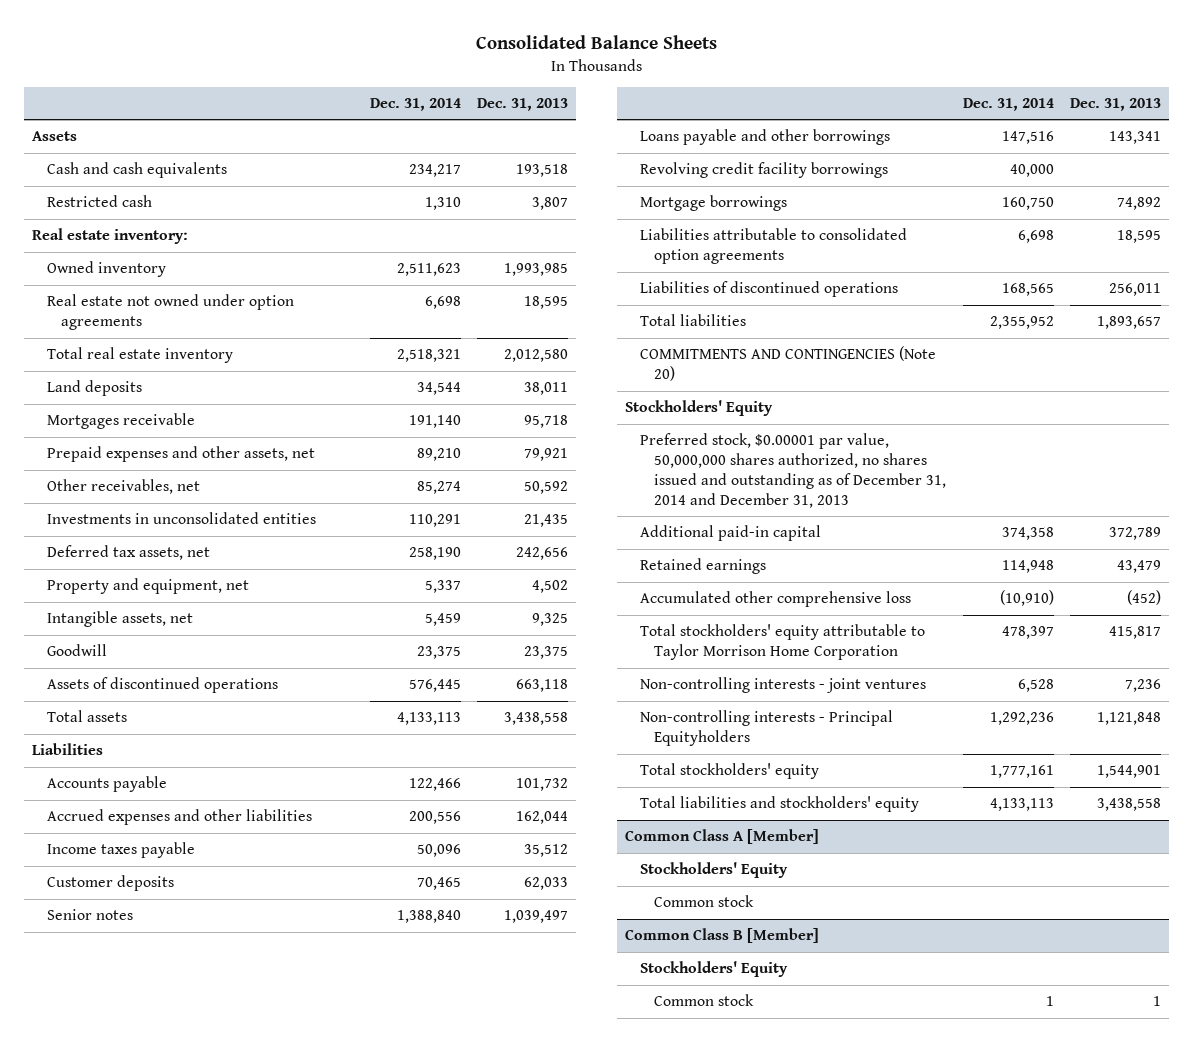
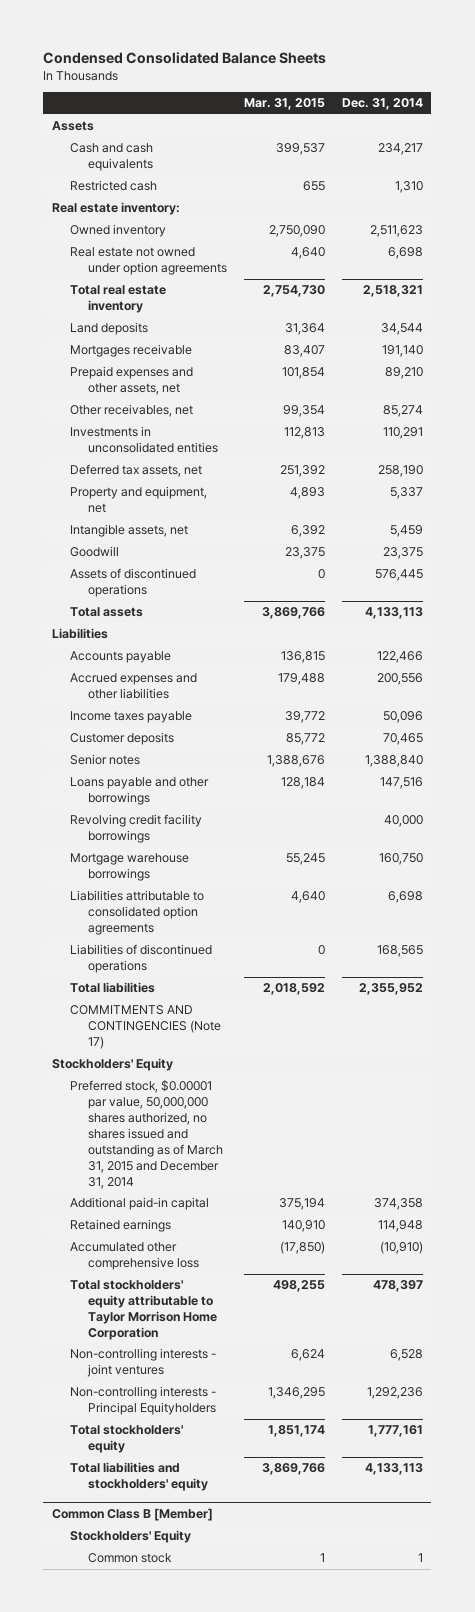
- Consolidated Balance Sheets
+ Condensed Consolidated Balance Sheets
- | Dec. 31, 2014 | Dec. 31, 2013
+ | Mar. 31, 2015 | Dec. 31, 2014
- Mortgage borrowings | 160,750 | 74,892
+ Mortgage warehouse borrowings | 55,245 | 160,750
- COMMITMENTS AND CONTINGENCIES (Note 20)
+ COMMITMENTS AND CONTINGENCIES (Note 17)
- Preferred stock, $0.00001 par value, 50,000,000 shares authorized, no shares issued and outstanding as of December 31, 2014 and December 31, 2013
+ Preferred stock, $0.00001 par value, 50,000,000 shares authorized, no shares issued and outstanding as of March 31, 2015 and December 31, 2014
- Common Class A [Member]
- Stockholders' Equity
- Common stock

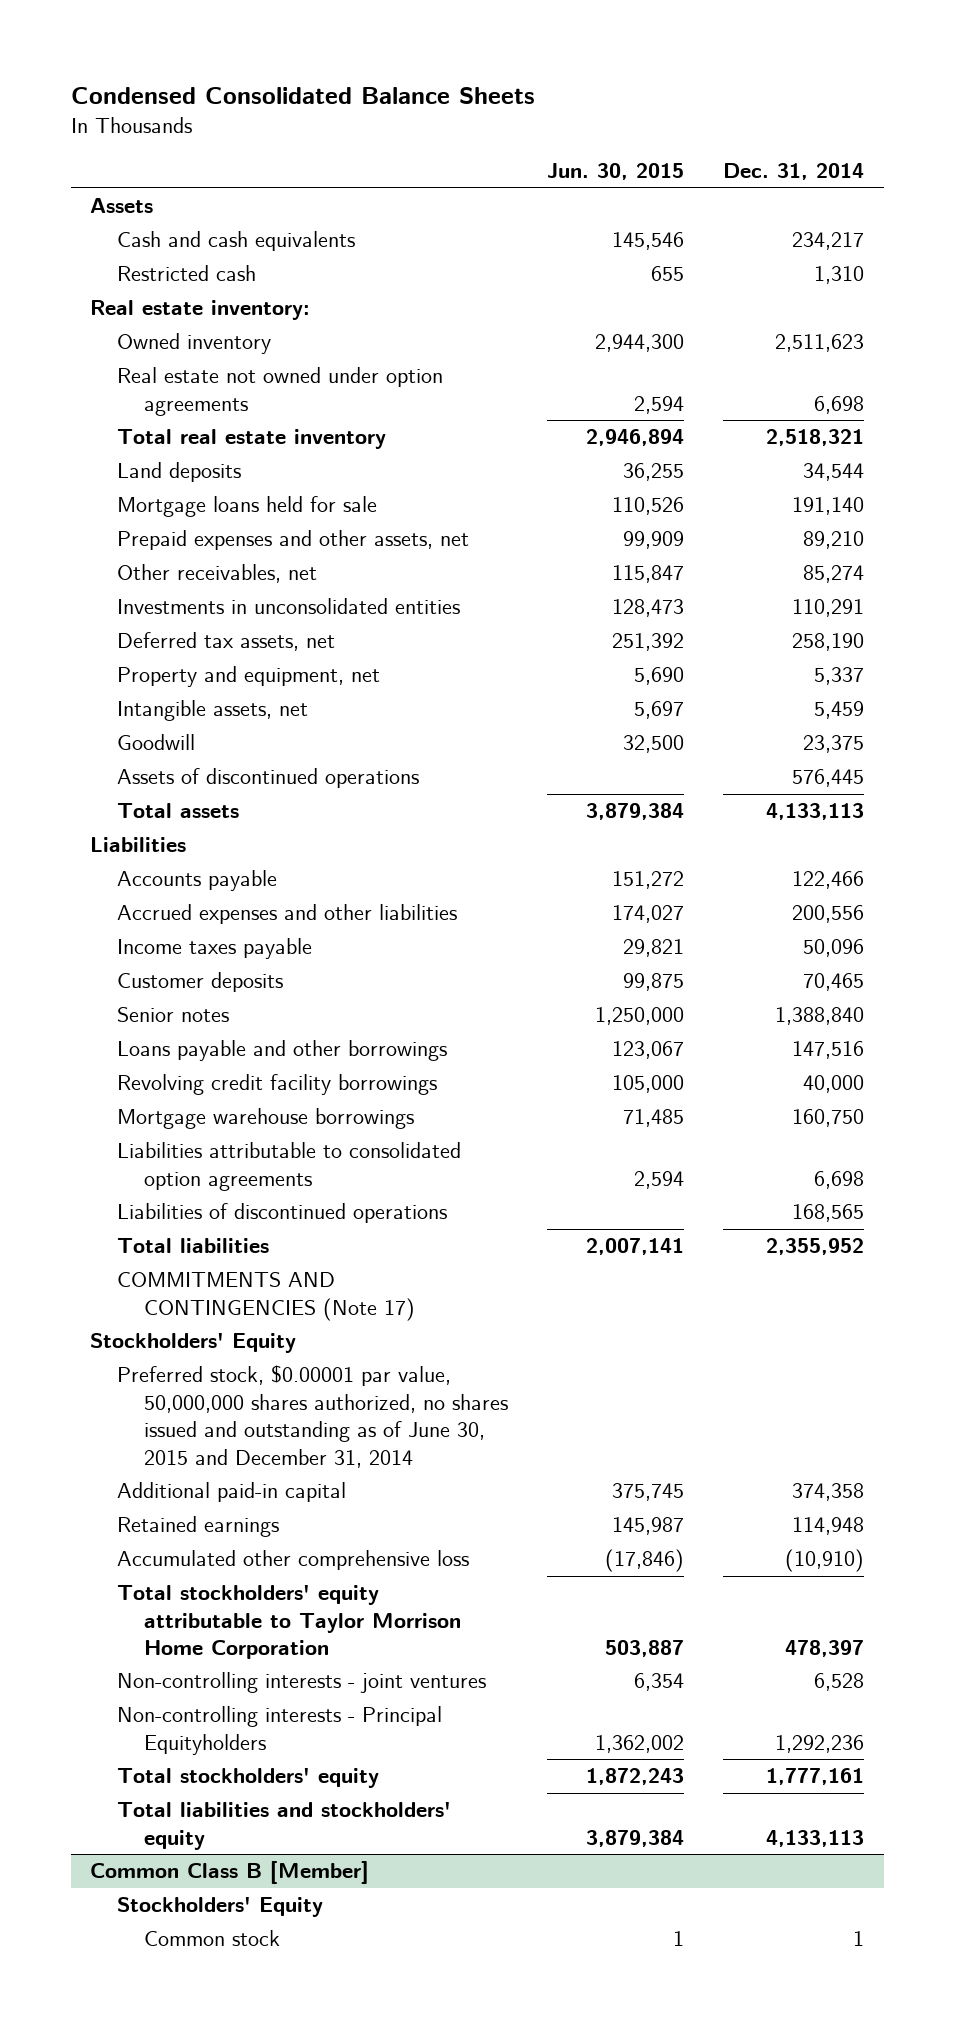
- | Mar. 31, 2015 | Dec. 31, 2014
+ | Jun. 30, 2015 | Dec. 31, 2014
- Mortgages receivable | 83,407 | 191,140
+ Mortgage loans held for sale | 110,526 | 191,140
- Preferred stock, $0.00001 par value, 50,000,000 shares authorized, no shares issued and outstanding as of March 31, 2015 and December 31, 2014
+ Preferred stock, $0.00001 par value, 50,000,000 shares authorized, no shares issued and outstanding as of June 30, 2015 and December 31, 2014

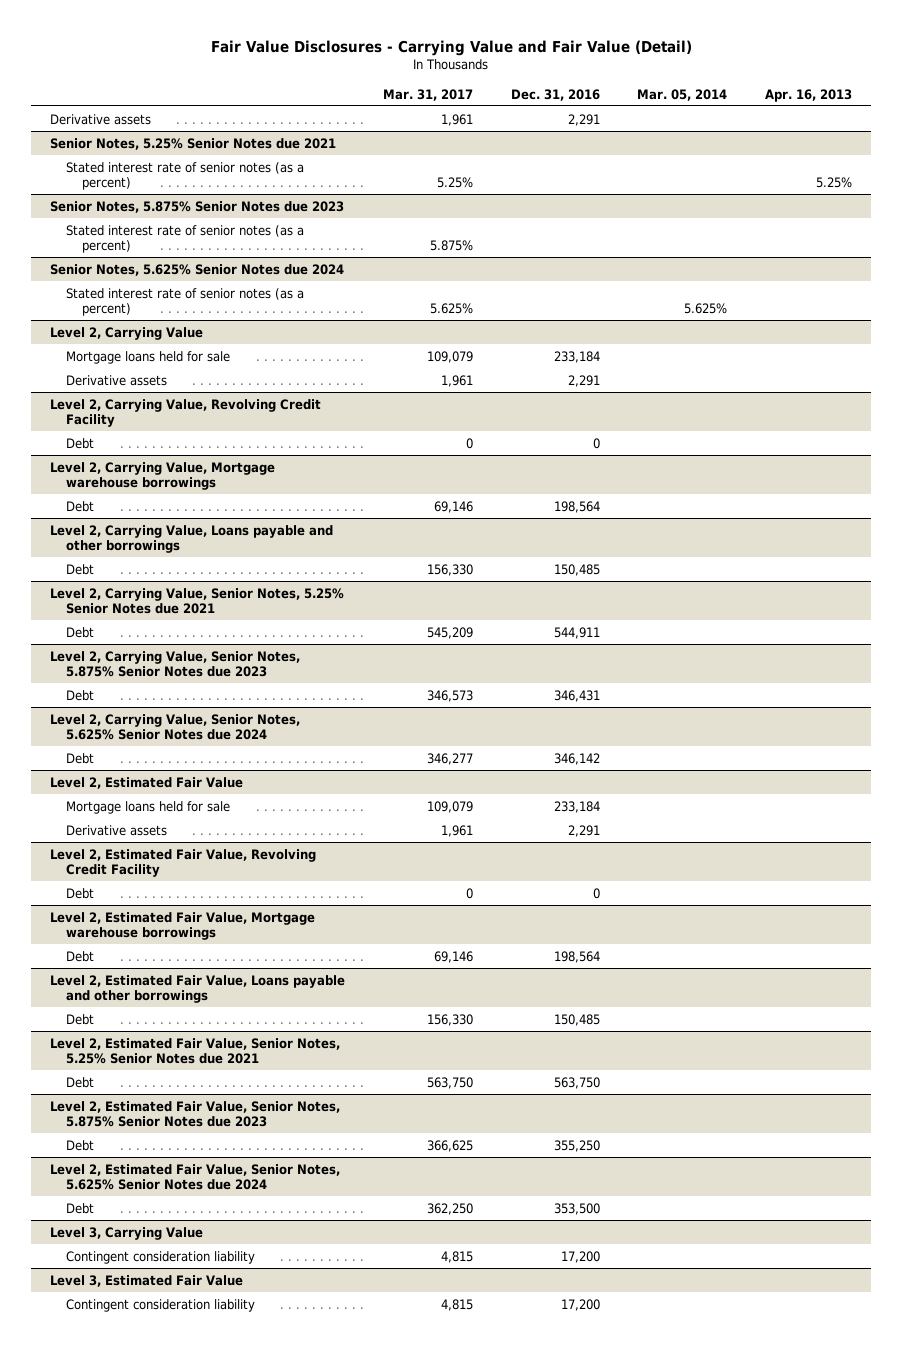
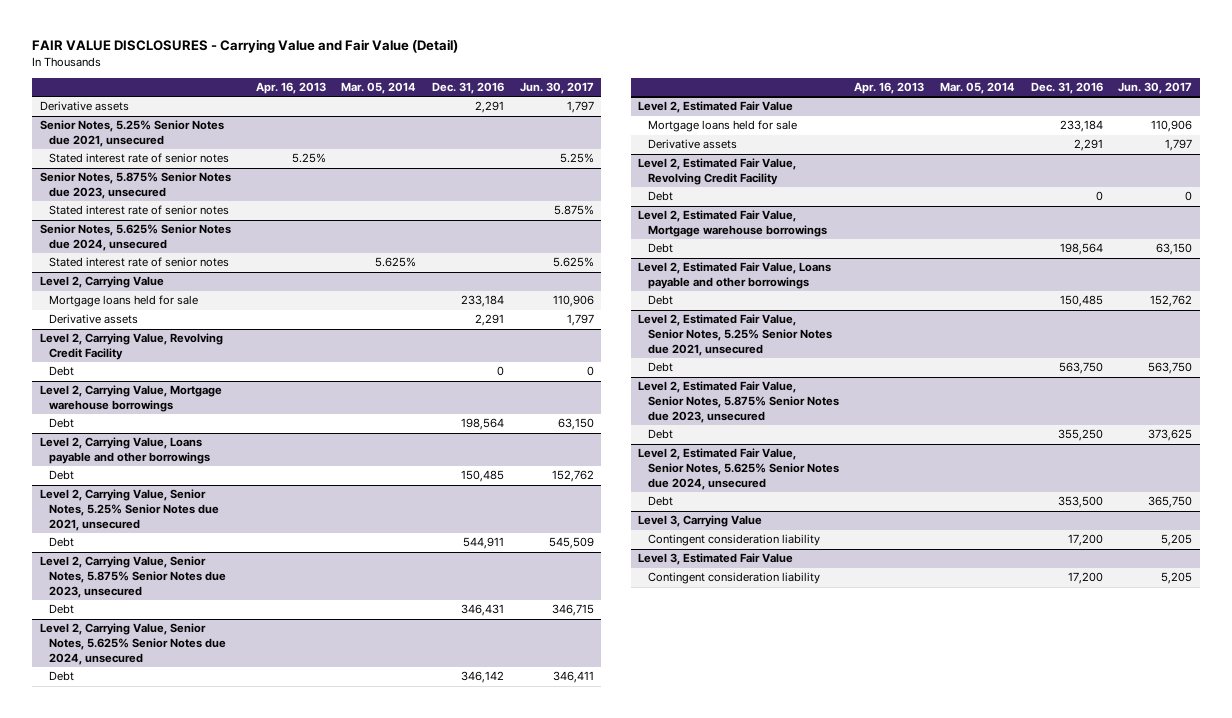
- Fair Value Disclosures - Carrying Value and Fair Value (Detail)
+ FAIR VALUE DISCLOSURES - Carrying Value and Fair Value (Detail)
- | Mar. 31, 2017 | Dec. 31, 2016 | Mar. 05, 2014 | Apr. 16, 2013
+ | Apr. 16, 2013 | Mar. 05, 2014 | Dec. 31, 2016 | Jun. 30, 2017
- Senior Notes, 5.25% Senior Notes due 2021
- Stated interest rate of senior notes (as a percent) | 5.25% | | | 5.25%
- Senior Notes, 5.875% Senior Notes due 2023
- Stated interest rate of senior notes (as a percent) | 5.875% | | |
- Senior Notes, 5.625% Senior Notes due 2024
- Stated interest rate of senior notes (as a percent) | 5.625% | | 5.625% |
+ Senior Notes, 5.25% Senior Notes due 2021, unsecured
+ Stated interest rate of senior notes | 5.25% | | | 5.25%
+ Senior Notes, 5.875% Senior Notes due 2023, unsecured
+ Stated interest rate of senior notes | | | | 5.875%
+ Senior Notes, 5.625% Senior Notes due 2024, unsecured
+ Stated interest rate of senior notes | | 5.625% | | 5.625%
- Level 2, Carrying Value, Senior Notes, 5.25% Senior Notes due 2021
+ Level 2, Carrying Value, Senior Notes, 5.25% Senior Notes due 2021, unsecured
- Level 2, Carrying Value, Senior Notes, 5.875% Senior Notes due 2023
+ Level 2, Carrying Value, Senior Notes, 5.875% Senior Notes due 2023, unsecured
- Level 2, Carrying Value, Senior Notes, 5.625% Senior Notes due 2024
+ Level 2, Carrying Value, Senior Notes, 5.625% Senior Notes due 2024, unsecured
- Level 2, Estimated Fair Value, Senior Notes, 5.25% Senior Notes due 2021
+ Level 2, Estimated Fair Value, Senior Notes, 5.25% Senior Notes due 2021, unsecured
- Level 2, Estimated Fair Value, Senior Notes, 5.875% Senior Notes due 2023
+ Level 2, Estimated Fair Value, Senior Notes, 5.875% Senior Notes due 2023, unsecured
- Level 2, Estimated Fair Value, Senior Notes, 5.625% Senior Notes due 2024
+ Level 2, Estimated Fair Value, Senior Notes, 5.625% Senior Notes due 2024, unsecured

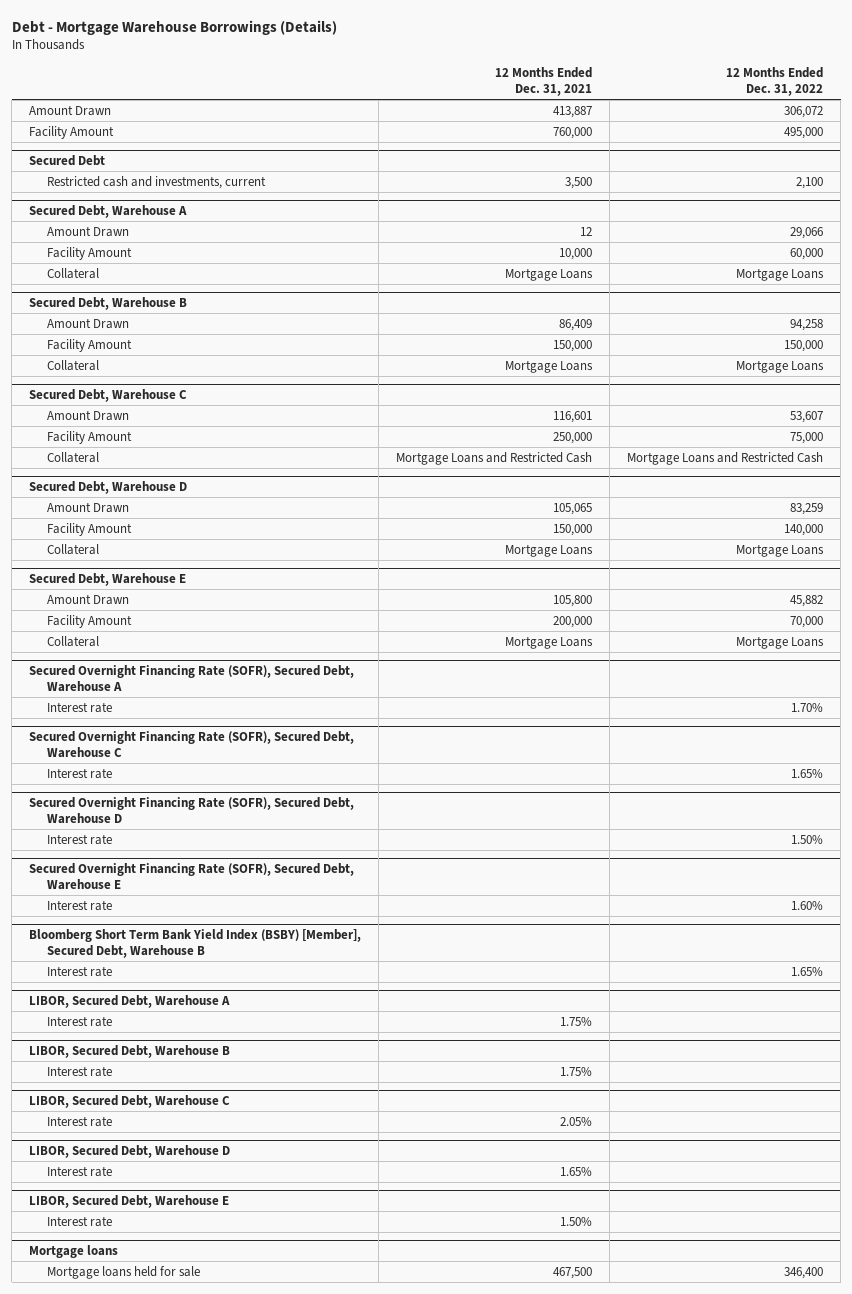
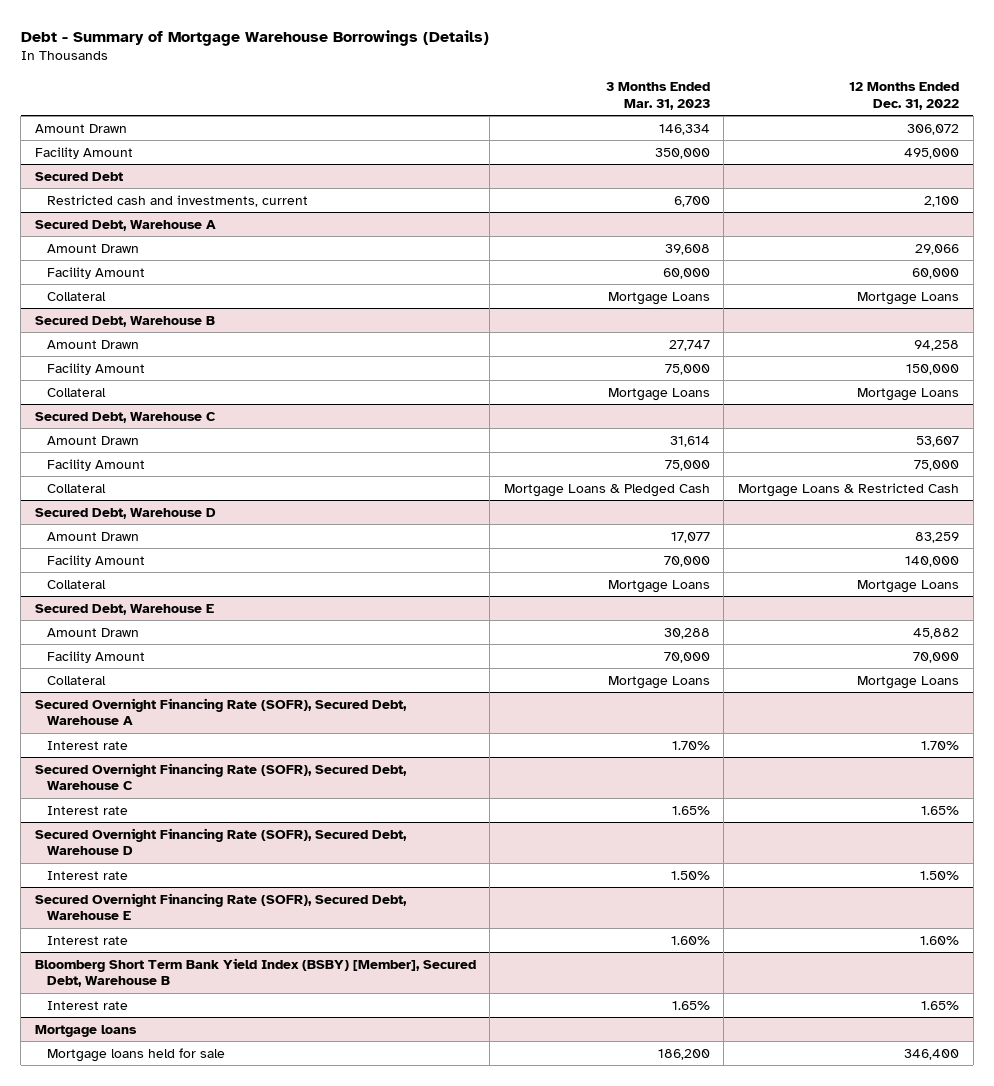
- Debt - Mortgage Warehouse Borrowings (Details)
+ Debt - Summary of Mortgage Warehouse Borrowings (Details)
- | 12 Months Ended Dec. 31, 2021 | 12 Months Ended Dec. 31, 2022
+ | 3 Months Ended Mar. 31, 2023 | 12 Months Ended Dec. 31, 2022
@ Secured Debt, Warehouse C
- Collateral | Mortgage Loans and Restricted Cash | Mortgage Loans and Restricted Cash
+ Collateral | Mortgage Loans & Pledged Cash | Mortgage Loans & Restricted Cash
- LIBOR, Secured Debt, Warehouse A
- Interest rate | 1.75% |
- LIBOR, Secured Debt, Warehouse B
- Interest rate | 1.75% |
- LIBOR, Secured Debt, Warehouse C
- Interest rate | 2.05% |
- LIBOR, Secured Debt, Warehouse D
- Interest rate | 1.65% |
- LIBOR, Secured Debt, Warehouse E
- Interest rate | 1.50% |

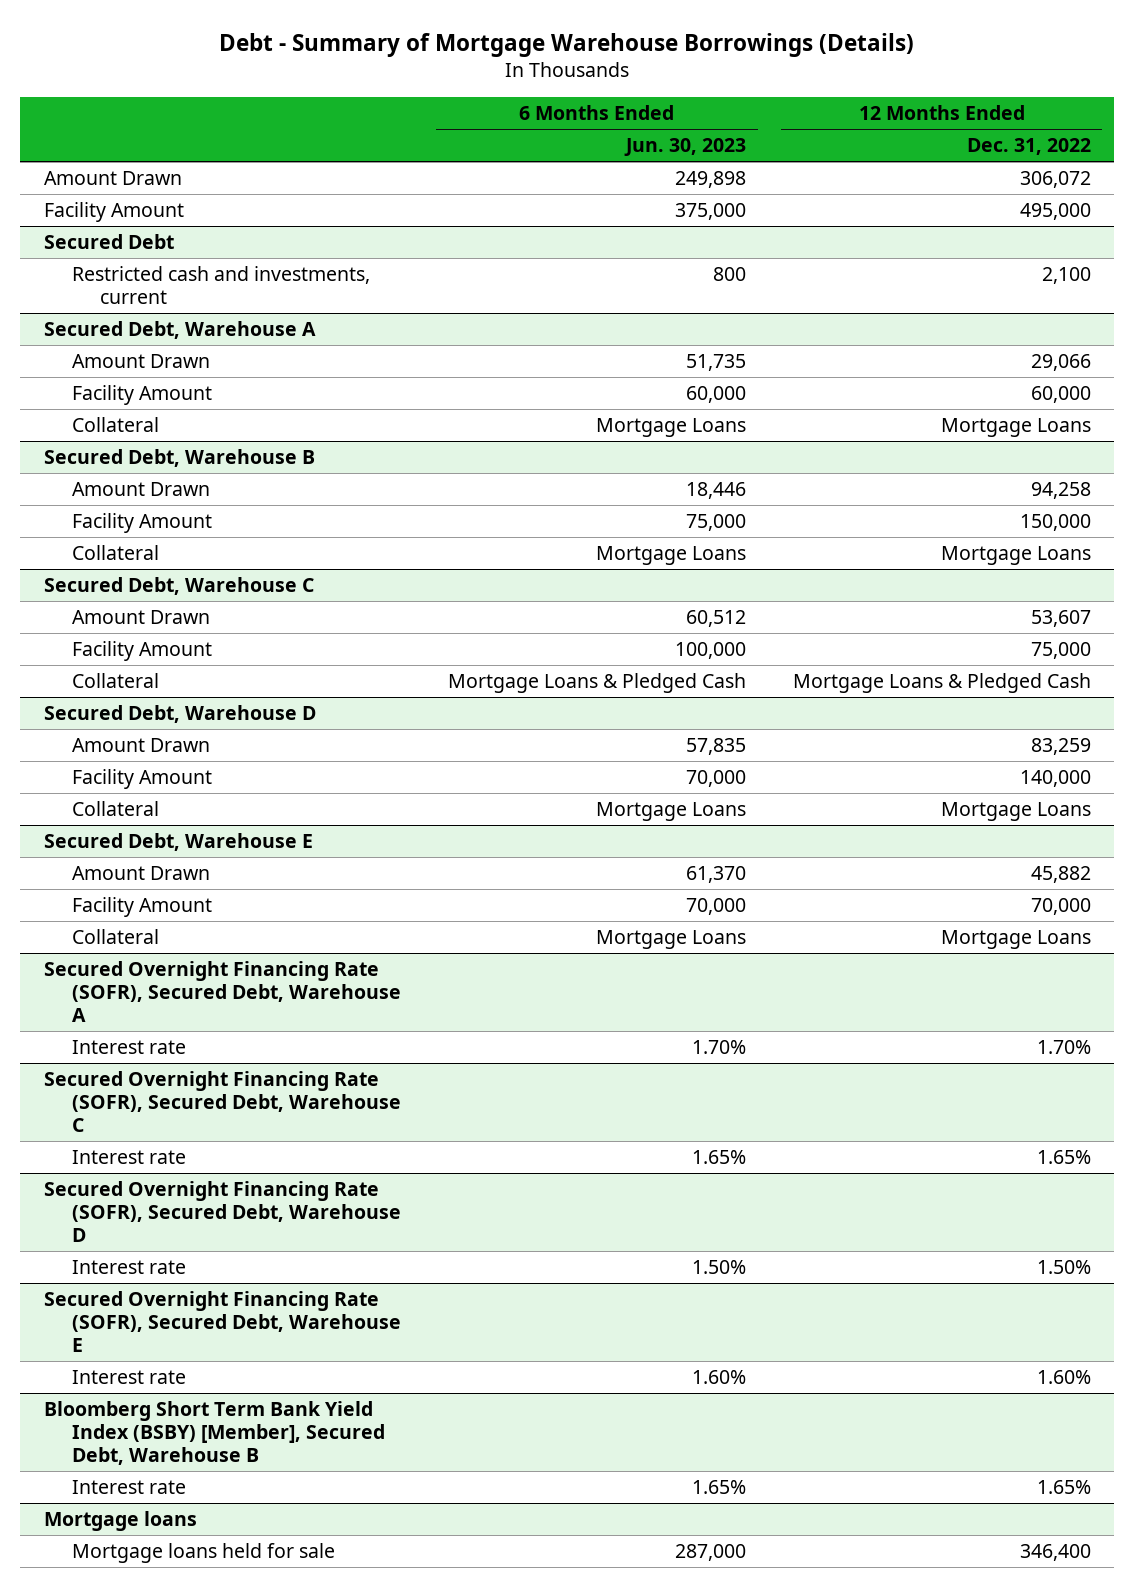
- | 3 Months Ended Mar. 31, 2023 | 12 Months Ended Dec. 31, 2022
+ | 6 Months Ended Jun. 30, 2023 | 12 Months Ended Dec. 31, 2022
@ Secured Debt, Warehouse C
- Collateral | Mortgage Loans & Pledged Cash | Mortgage Loans & Restricted Cash
+ Collateral | Mortgage Loans & Pledged Cash | Mortgage Loans & Pledged Cash

